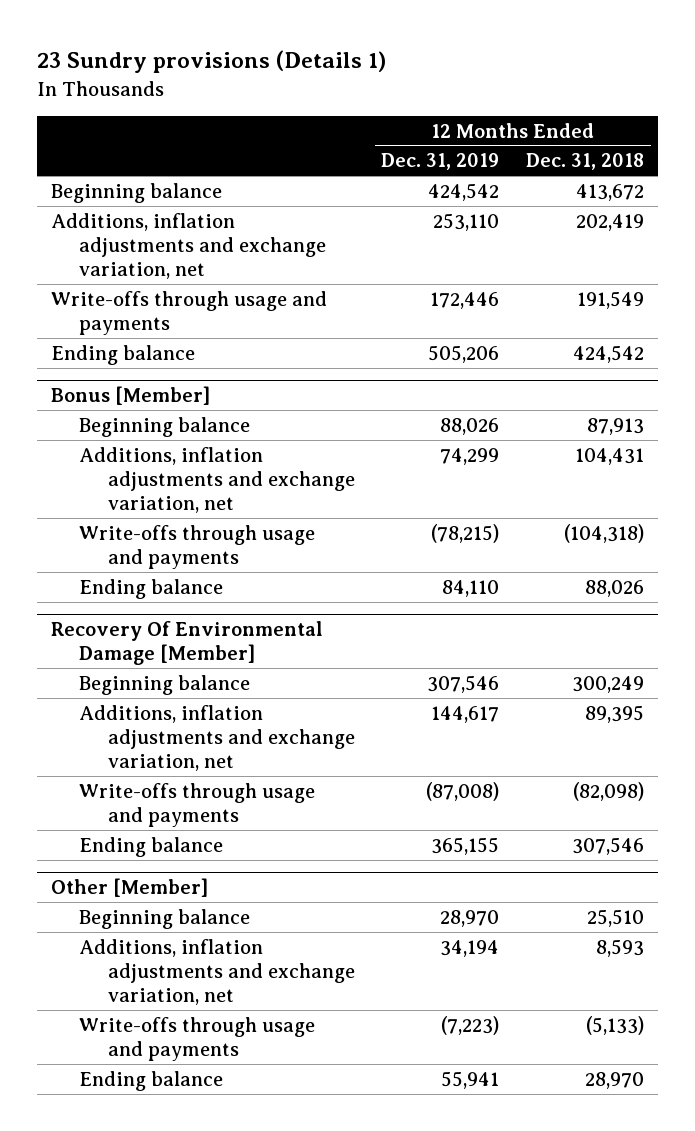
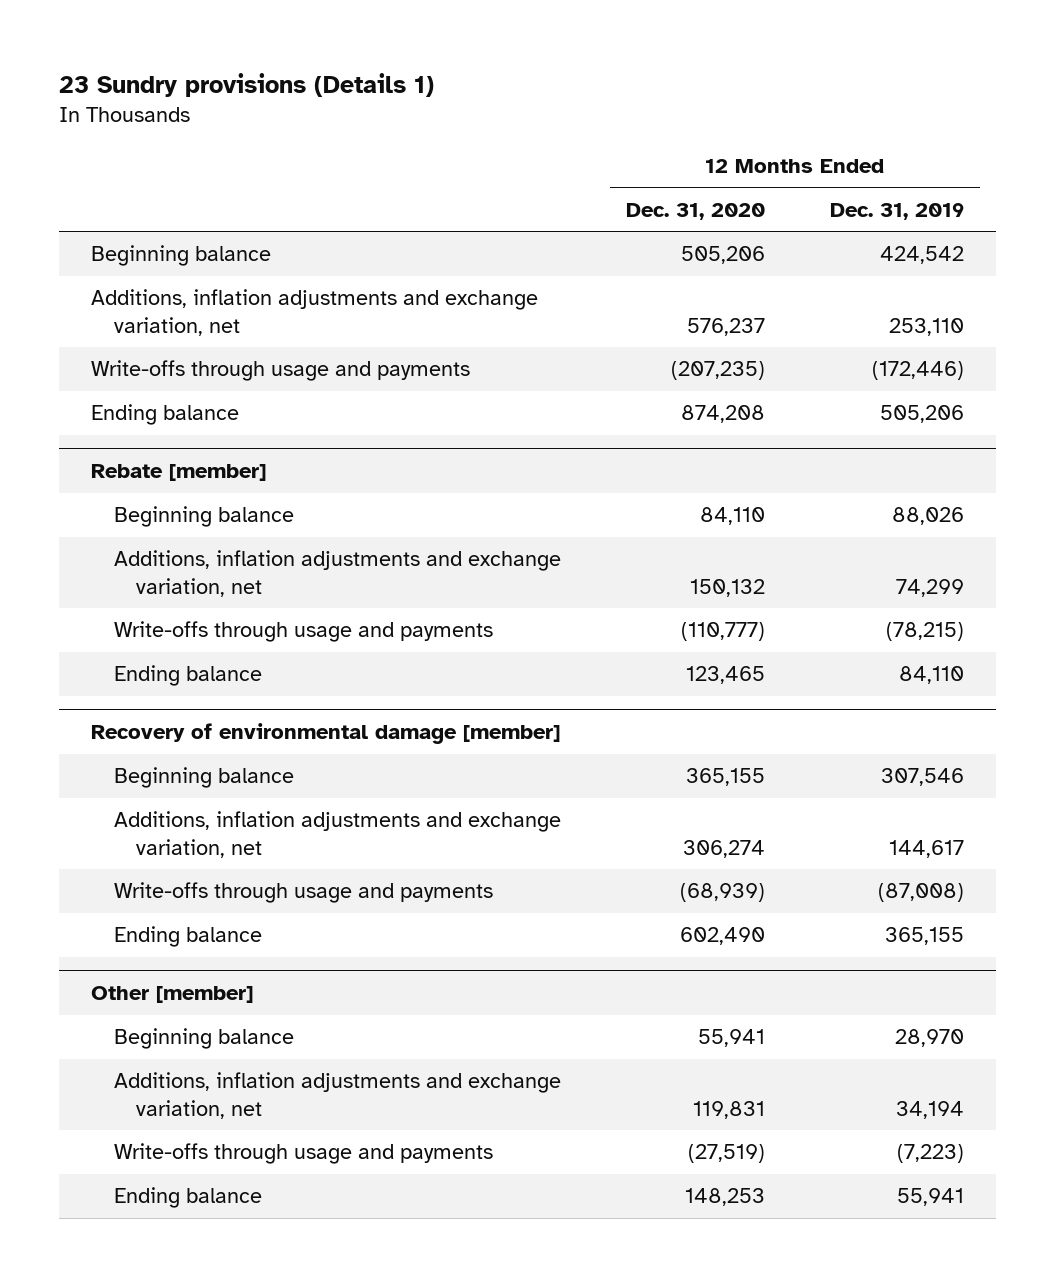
- | 12 Months Ended Dec. 31, 2019 | 12 Months Ended Dec. 31, 2018
+ | 12 Months Ended Dec. 31, 2020 | 12 Months Ended Dec. 31, 2019
- Write-offs through usage and payments | 172,446 | 191,549
+ Write-offs through usage and payments | (207,235) | (172,446)
- Bonus [Member]
+ Rebate [member]
- Recovery Of Environmental Damage [Member]
+ Recovery of environmental damage [member]
- Other [Member]
+ Other [member]

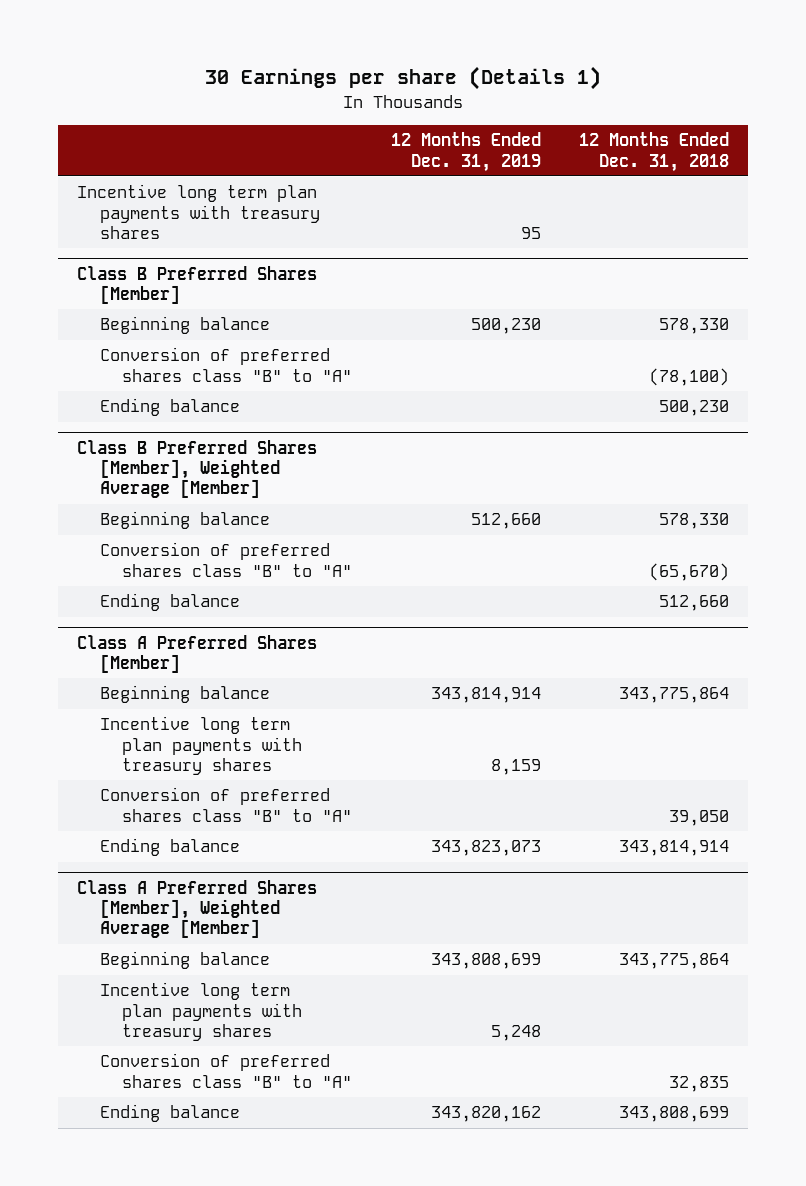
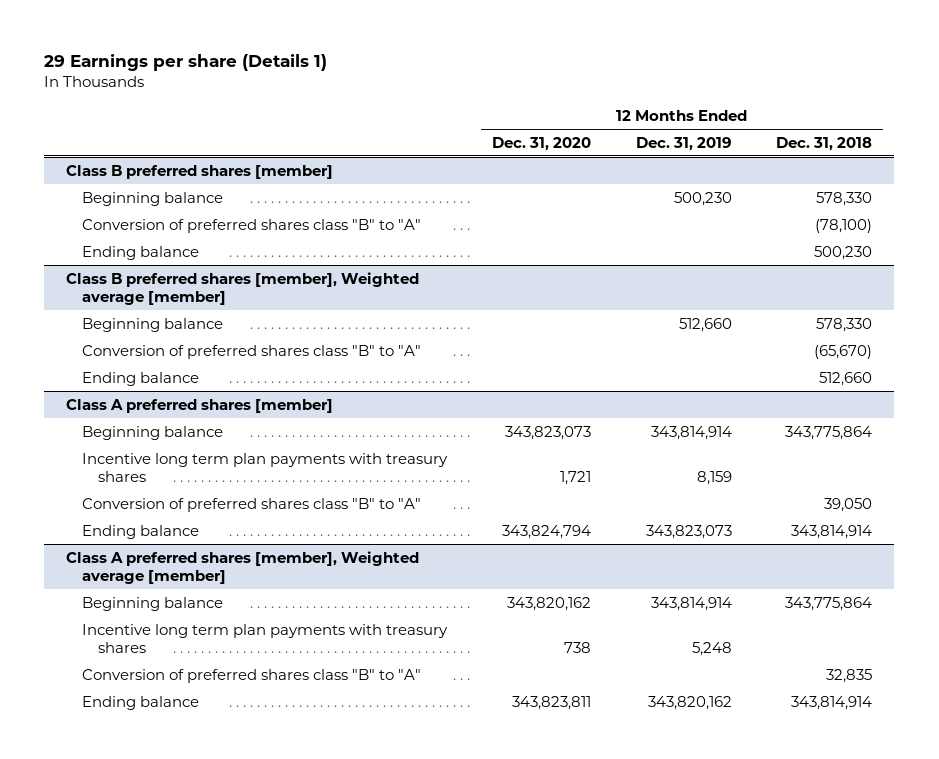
- 30 Earnings per share (Details 1)
+ 29 Earnings per share (Details 1)
- | 12 Months Ended Dec. 31, 2019 | 12 Months Ended Dec. 31, 2018
+ | 12 Months Ended Dec. 31, 2020 | 12 Months Ended Dec. 31, 2019 | 12 Months Ended Dec. 31, 2018
- Incentive long term plan payments with treasury shares | 95 |
- Class B Preferred Shares [Member]
+ Class B preferred shares [member]
- Class B Preferred Shares [Member], Weighted Average [Member]
+ Class B preferred shares [member], Weighted average [member]
- Class A Preferred Shares [Member]
+ Class A preferred shares [member]
- Class A Preferred Shares [Member], Weighted Average [Member]
- Beginning balance | 343,808,699 | 343,775,864
+ Class A preferred shares [member], Weighted average [member]
+ Beginning balance | 343,820,162 | 343,814,914 | 343,775,864
- Ending balance | 343,820,162 | 343,808,699
+ Ending balance | 343,823,811 | 343,820,162 | 343,814,914

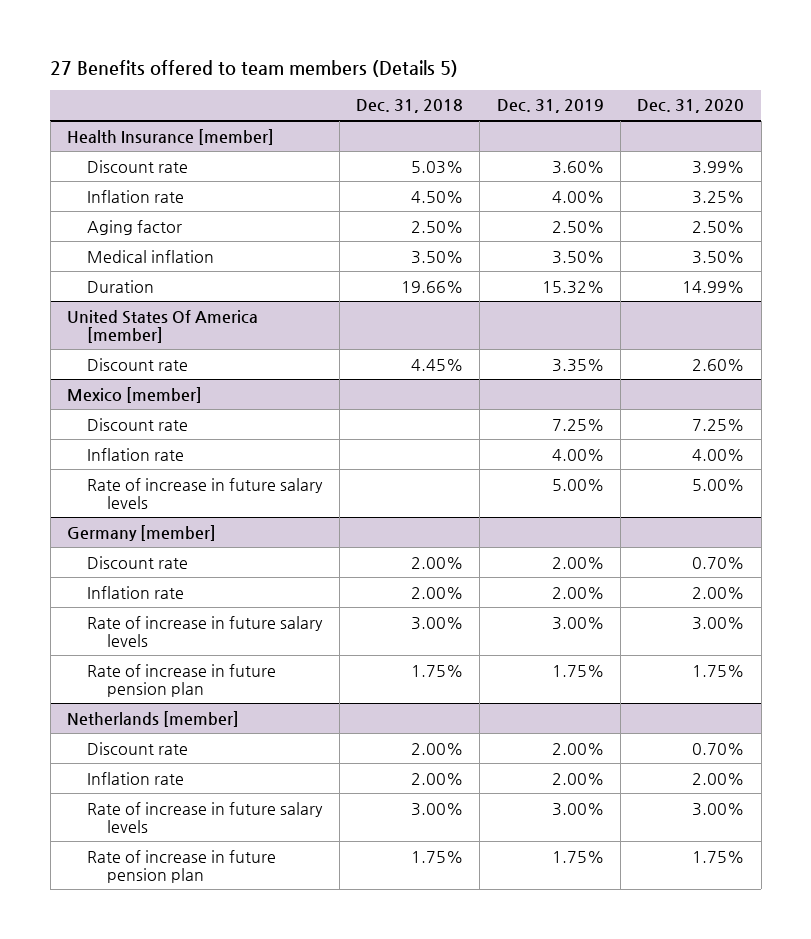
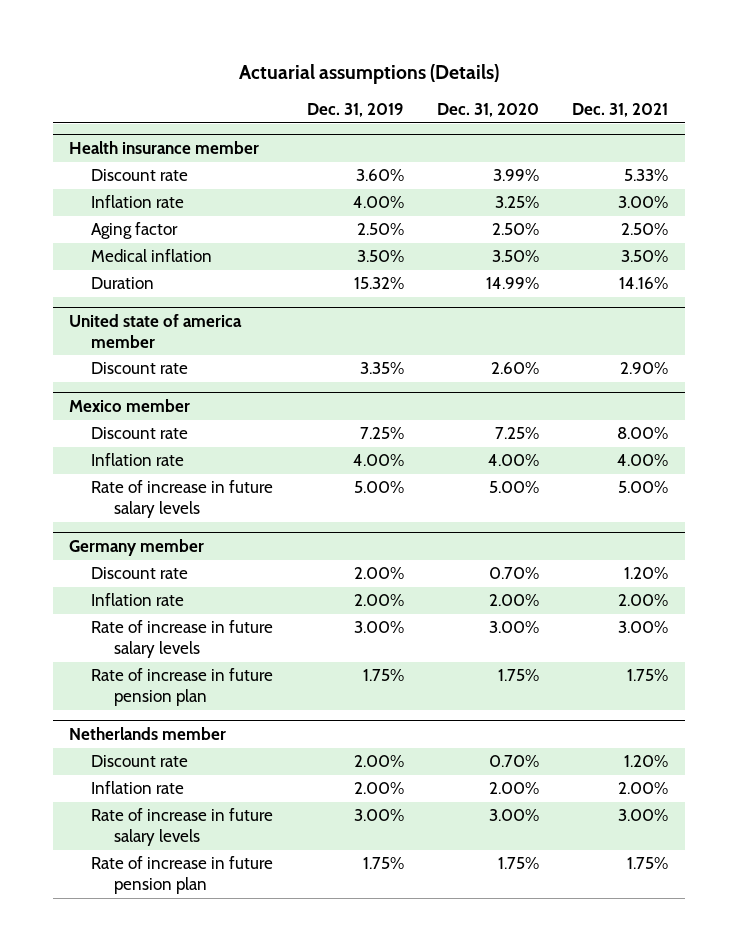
- 27 Benefits offered to team members (Details 5)
+ Actuarial assumptions (Details)
- | Dec. 31, 2018 | Dec. 31, 2019 | Dec. 31, 2020
+ | Dec. 31, 2019 | Dec. 31, 2020 | Dec. 31, 2021
- Health Insurance [member]
+ Health insurance member
- United States Of America [member]
+ United state of america member
- Mexico [member]
+ Mexico member
- Germany [member]
+ Germany member
- Netherlands [member]
+ Netherlands member

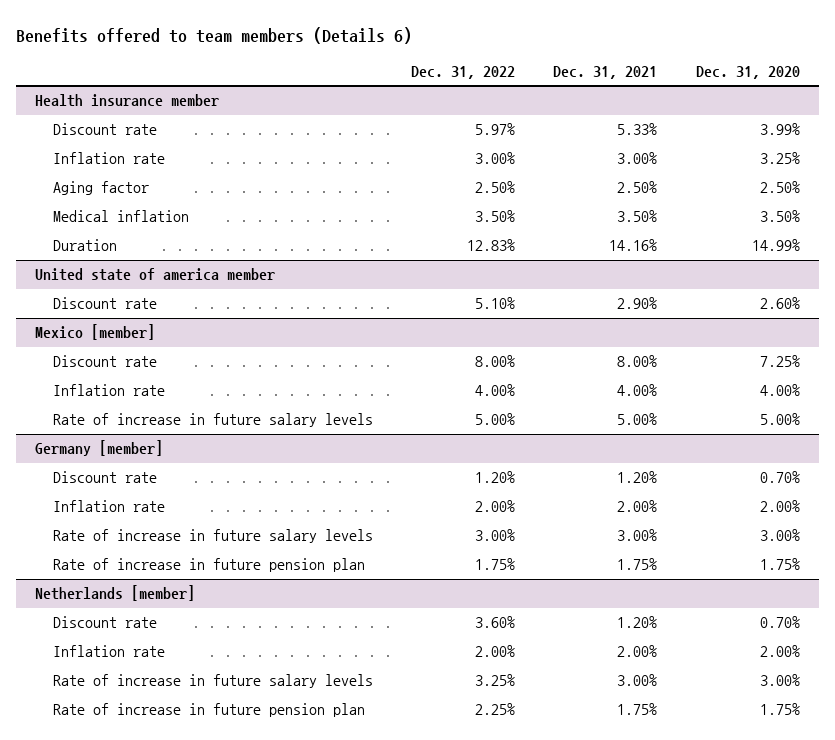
- Actuarial assumptions (Details)
+ Benefits offered to team members (Details 6)
- | Dec. 31, 2019 | Dec. 31, 2020 | Dec. 31, 2021
+ | Dec. 31, 2022 | Dec. 31, 2021 | Dec. 31, 2020
- Mexico member
+ Mexico [member]
- Germany member
+ Germany [member]
- Netherlands member
+ Netherlands [member]

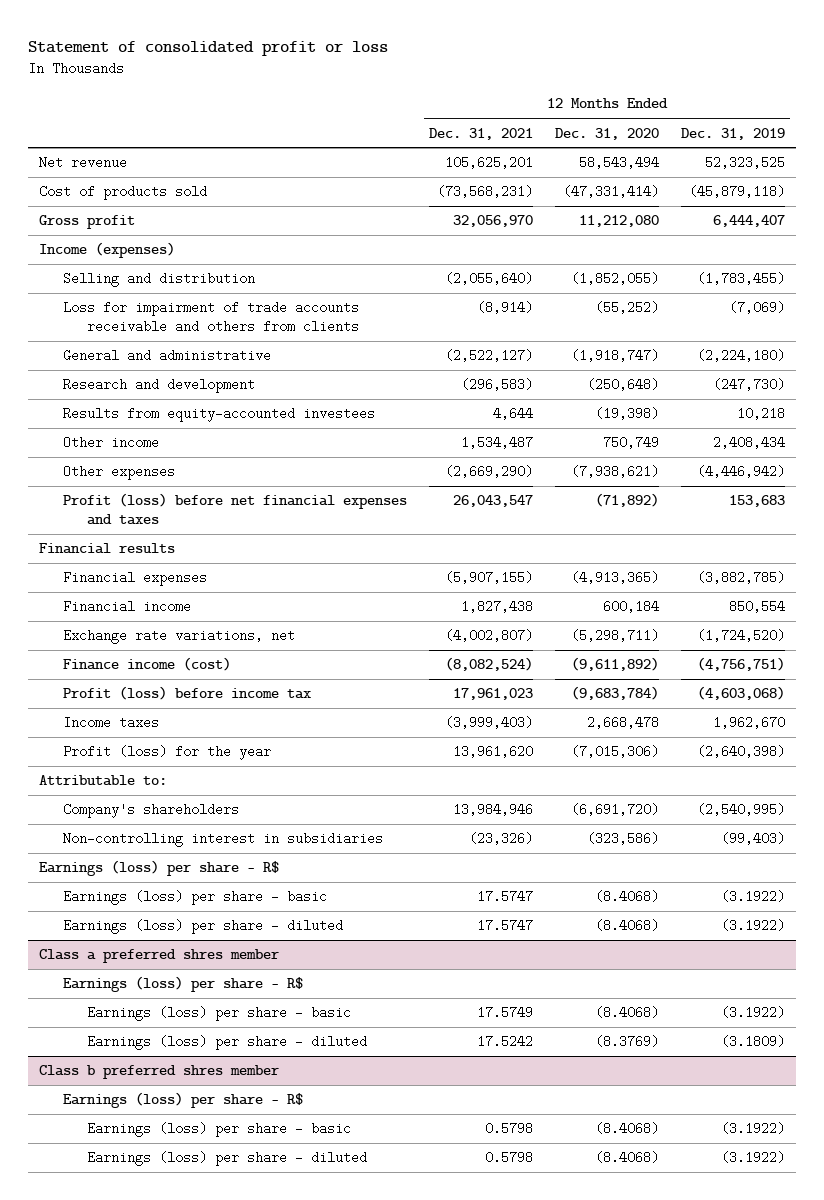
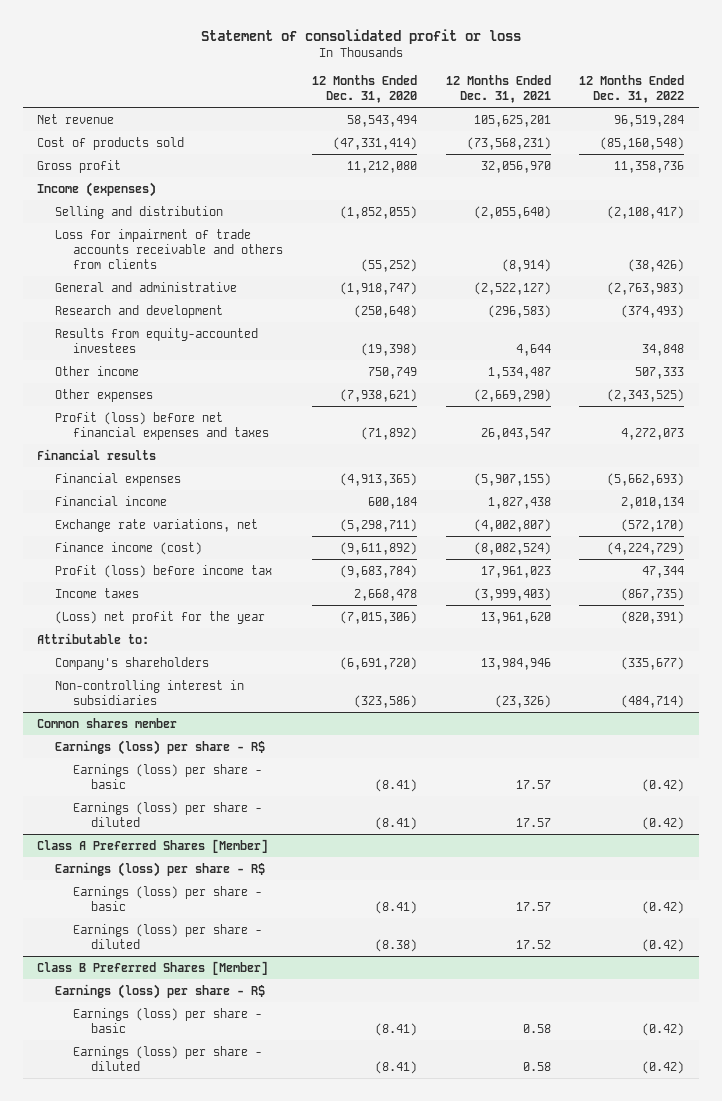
- | 12 Months Ended Dec. 31, 2021 | 12 Months Ended Dec. 31, 2020 | 12 Months Ended Dec. 31, 2019
+ | 12 Months Ended Dec. 31, 2020 | 12 Months Ended Dec. 31, 2021 | 12 Months Ended Dec. 31, 2022
- Profit (loss) for the year | 13,961,620 | (7,015,306) | (2,640,398)
+ (Loss) net profit for the year | (7,015,306) | 13,961,620 | (820,391)
+ Common shares member
- Earnings (loss) per share - basic | 17.5747 | (8.4068) | (3.1922)
- Earnings (loss) per share - diluted | 17.5747 | (8.4068) | (3.1922)
- Class a preferred shres member
+ Earnings (loss) per share - basic | (8.41) | 17.57 | (0.42)
+ Earnings (loss) per share - diluted | (8.41) | 17.57 | (0.42)
+ Class A Preferred Shares [Member]
- Earnings (loss) per share - basic | 17.5749 | (8.4068) | (3.1922)
- Earnings (loss) per share - diluted | 17.5242 | (8.3769) | (3.1809)
- Class b preferred shres member
+ Earnings (loss) per share - basic | (8.41) | 17.57 | (0.42)
+ Earnings (loss) per share - diluted | (8.38) | 17.52 | (0.42)
+ Class B Preferred Shares [Member]
- Earnings (loss) per share - basic | 0.5798 | (8.4068) | (3.1922)
- Earnings (loss) per share - diluted | 0.5798 | (8.4068) | (3.1922)
+ Earnings (loss) per share - basic | (8.41) | 0.58 | (0.42)
+ Earnings (loss) per share - diluted | (8.41) | 0.58 | (0.42)

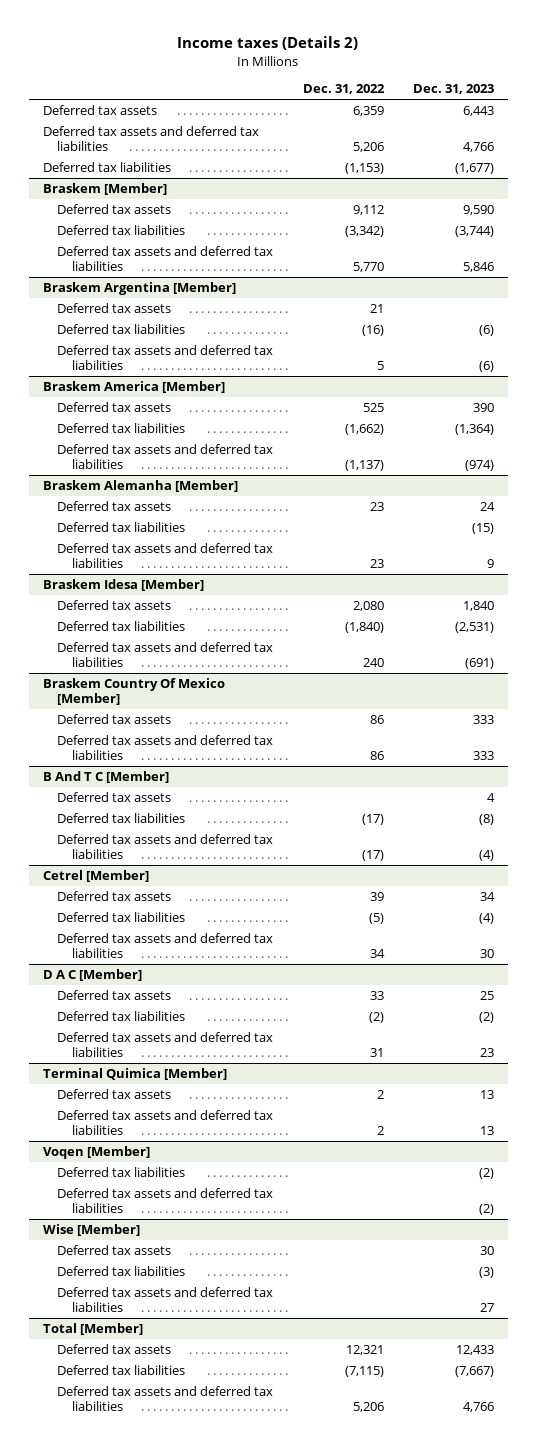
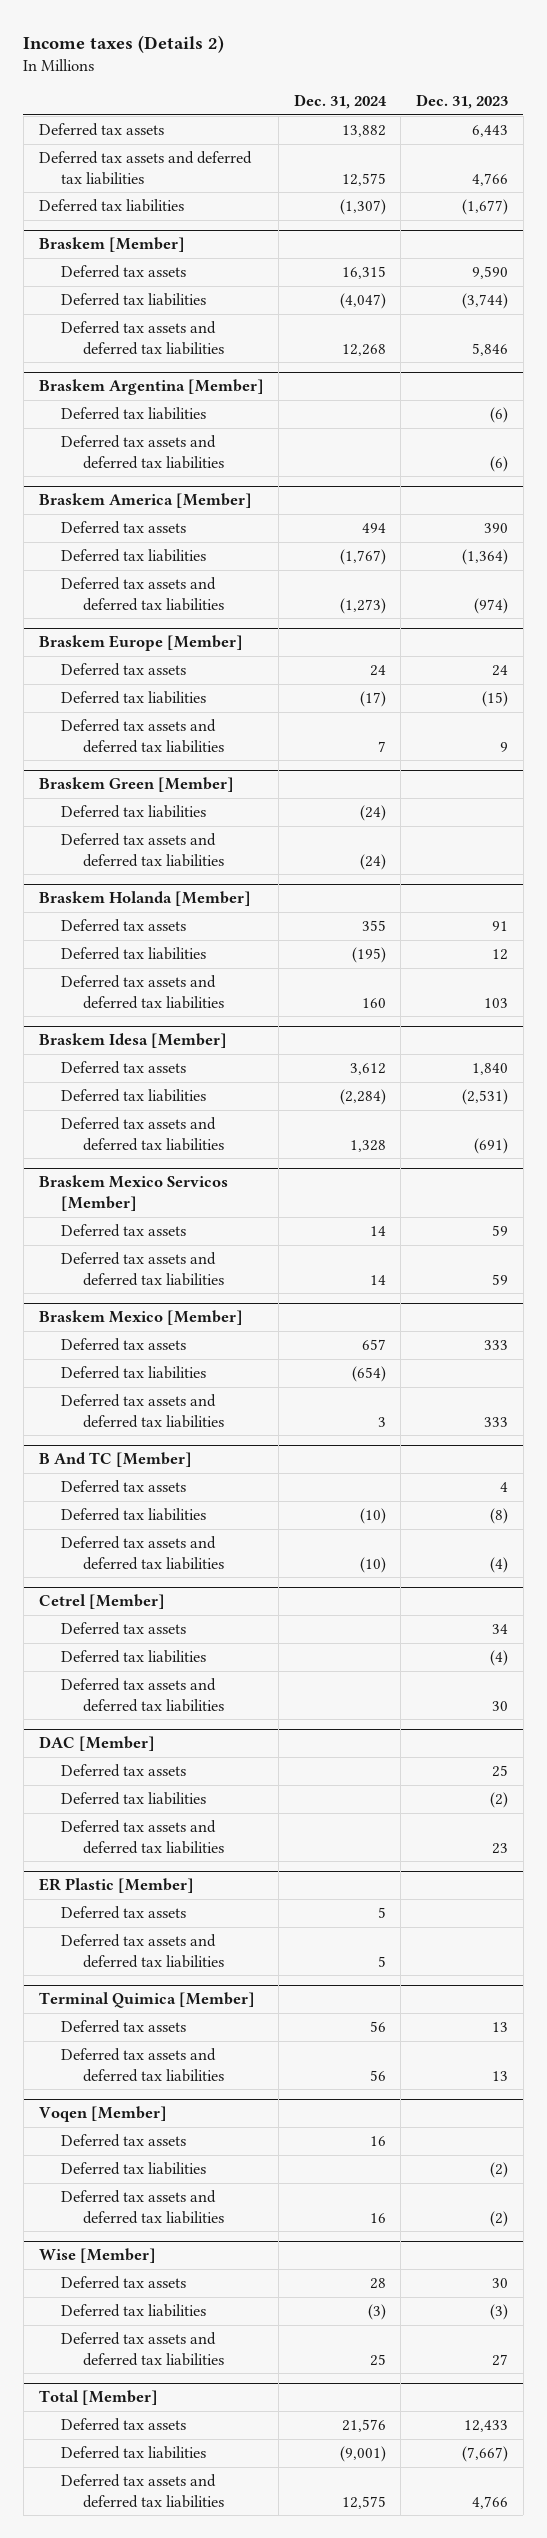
- | Dec. 31, 2022 | Dec. 31, 2023
+ | Dec. 31, 2024 | Dec. 31, 2023
@ Braskem Argentina [Member]
- Deferred tax assets | 21 |
- Braskem Alemanha [Member]
+ Braskem Europe [Member]
+ Braskem Green [Member]
+ Deferred tax liabilities | (24) |
+ Deferred tax assets and deferred tax liabilities | (24) |
+ Braskem Holanda [Member]
+ Deferred tax assets | 355 | 91
+ Deferred tax liabilities | (195) | 12
+ Deferred tax assets and deferred tax liabilities | 160 | 103
- Braskem Country Of Mexico [Member]
+ Braskem Mexico Servicos [Member]
+ Deferred tax assets | 14 | 59
+ Deferred tax assets and deferred tax liabilities | 14 | 59
+ Braskem Mexico [Member]
+ Deferred tax liabilities | (654) |
- B And T C [Member]
+ B And TC [Member]
- D A C [Member]
+ DAC [Member]
+ ER Plastic [Member]
+ Deferred tax assets | 5 |
+ Deferred tax assets and deferred tax liabilities | 5 |
@ Voqen [Member]
+ Deferred tax assets | 16 |

